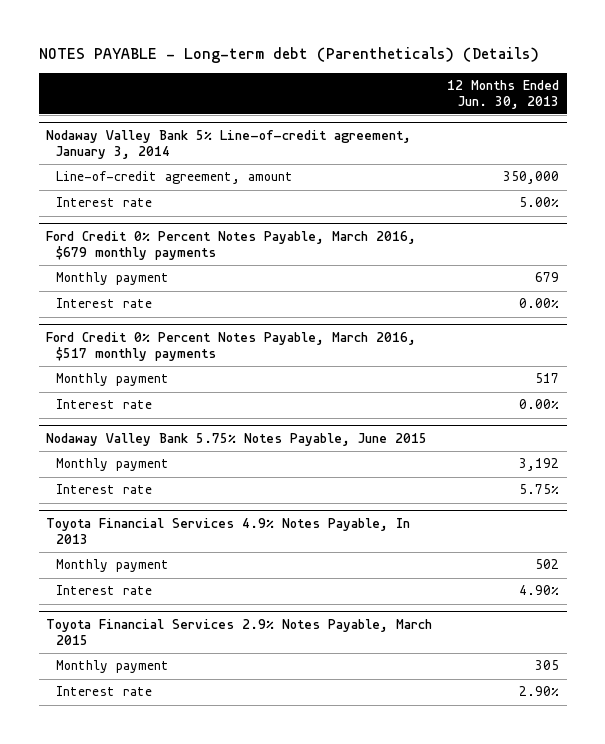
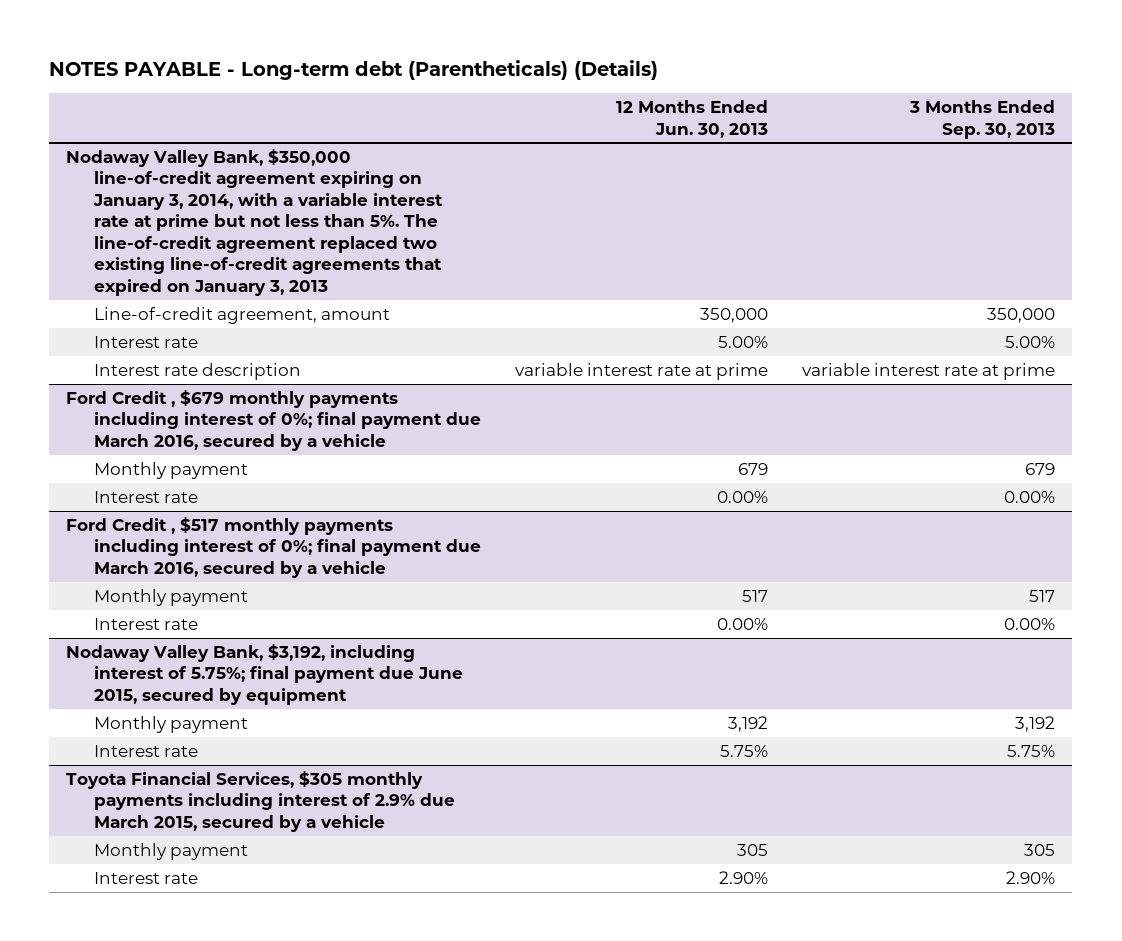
- | 12 Months Ended Jun. 30, 2013
+ | 12 Months Ended Jun. 30, 2013 | 3 Months Ended Sep. 30, 2013
- Nodaway Valley Bank 5% Line-of-credit agreement, January 3, 2014
+ Nodaway Valley Bank, $350,000 line-of-credit agreement expiring on January 3, 2014, with a variable interest rate at prime but not less than 5%. The line-of-credit agreement replaced two existing line-of-credit agreements that expired on January 3, 2013
- Ford Credit 0% Percent Notes Payable, March 2016, $679 monthly payments
+ Interest rate description | variable interest rate at prime | variable interest rate at prime
+ Ford Credit , $679 monthly payments including interest of 0%; final payment due March 2016, secured by a vehicle
- Ford Credit 0% Percent Notes Payable, March 2016, $517 monthly payments
+ Ford Credit , $517 monthly payments including interest of 0%; final payment due March 2016, secured by a vehicle
- Nodaway Valley Bank 5.75% Notes Payable, June 2015
+ Nodaway Valley Bank, $3,192, including interest of 5.75%; final payment due June 2015, secured by equipment
- Toyota Financial Services 4.9% Notes Payable, In 2013
- Monthly payment | 502
- Interest rate | 4.90%
- Toyota Financial Services 2.9% Notes Payable, March 2015
+ Toyota Financial Services, $305 monthly payments including interest of 2.9% due March 2015, secured by a vehicle

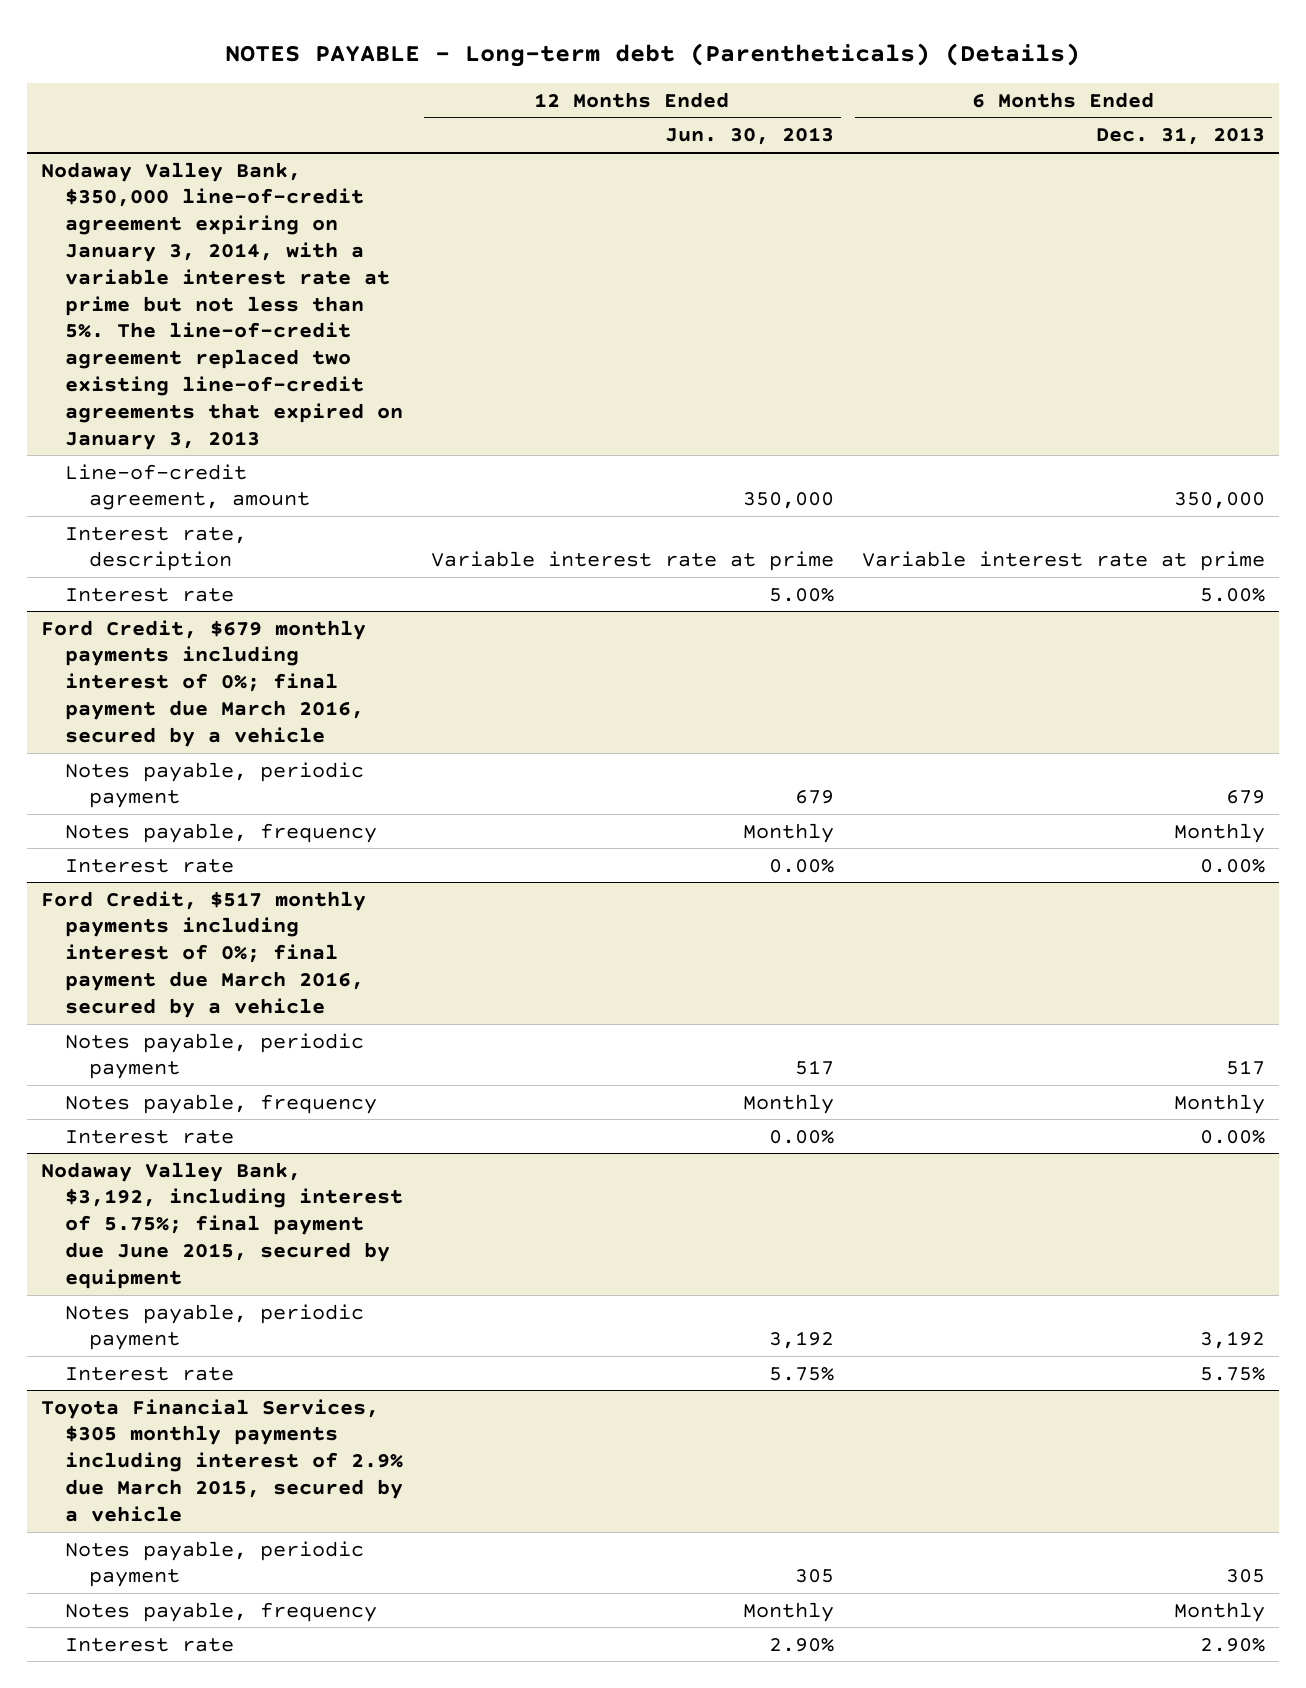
- | 12 Months Ended Jun. 30, 2013 | 3 Months Ended Sep. 30, 2013
+ | 12 Months Ended Jun. 30, 2013 | 6 Months Ended Dec. 31, 2013
@ Nodaway Valley Bank, $350,000 line-of-credit agreement expiring on January 3, 2014, with a variable interest rate at prime but not less than 5%. The line-of-credit agreement replaced two existing line-of-credit agreements that expired on January 3, 2013
+ Interest rate, description | Variable interest rate at prime | Variable interest rate at prime
- Interest rate description | variable interest rate at prime | variable interest rate at prime
- Ford Credit , $679 monthly payments including interest of 0%; final payment due March 2016, secured by a vehicle
- Monthly payment | 679 | 679
+ Ford Credit, $679 monthly payments including interest of 0%; final payment due March 2016, secured by a vehicle
+ Notes payable, periodic payment | 679 | 679
+ Notes payable, frequency | Monthly | Monthly
- Ford Credit , $517 monthly payments including interest of 0%; final payment due March 2016, secured by a vehicle
- Monthly payment | 517 | 517
+ Ford Credit, $517 monthly payments including interest of 0%; final payment due March 2016, secured by a vehicle
+ Notes payable, periodic payment | 517 | 517
+ Notes payable, frequency | Monthly | Monthly
@ Nodaway Valley Bank, $3,192, including interest of 5.75%; final payment due June 2015, secured by equipment
- Monthly payment | 3,192 | 3,192
+ Notes payable, periodic payment | 3,192 | 3,192
@ Toyota Financial Services, $305 monthly payments including interest of 2.9% due March 2015, secured by a vehicle
- Monthly payment | 305 | 305
+ Notes payable, periodic payment | 305 | 305
+ Notes payable, frequency | Monthly | Monthly

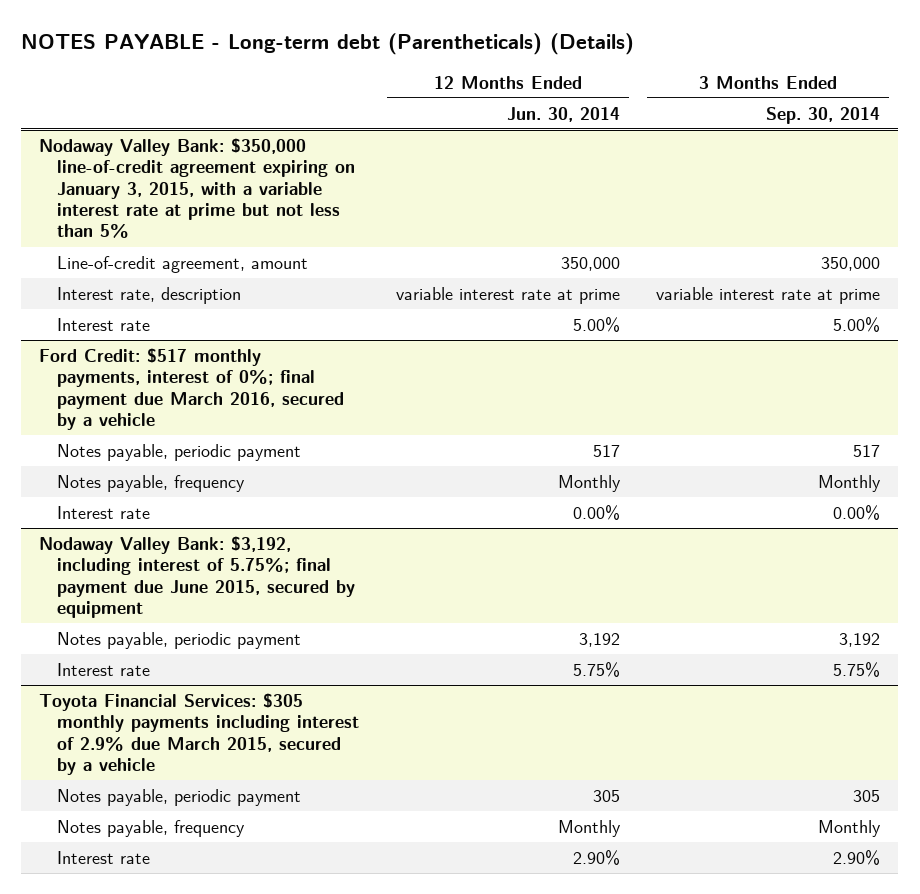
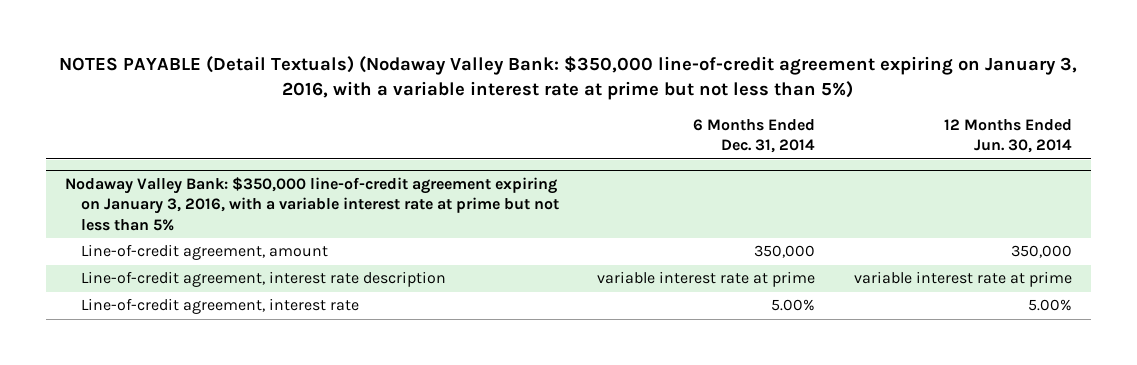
- NOTES PAYABLE - Long-term debt (Parentheticals) (Details)
+ NOTES PAYABLE (Detail Textuals) (Nodaway Valley Bank: $350,000 line-of-credit agreement expiring on January 3, 2016, with a variable interest rate at prime but not less than 5%)
- | 12 Months Ended Jun. 30, 2014 | 3 Months Ended Sep. 30, 2014
+ | 6 Months Ended Dec. 31, 2014 | 12 Months Ended Jun. 30, 2014
- Nodaway Valley Bank: $350,000 line-of-credit agreement expiring on January 3, 2015, with a variable interest rate at prime but not less than 5%
+ Nodaway Valley Bank: $350,000 line-of-credit agreement expiring on January 3, 2016, with a variable interest rate at prime but not less than 5%
- Interest rate, description | variable interest rate at prime | variable interest rate at prime
- Interest rate | 5.00% | 5.00%
- Ford Credit: $517 monthly payments, interest of 0%; final payment due March 2016, secured by a vehicle
- Notes payable, periodic payment | 517 | 517
- Notes payable, frequency | Monthly | Monthly
- Interest rate | 0.00% | 0.00%
- Nodaway Valley Bank: $3,192, including interest of 5.75%; final payment due June 2015, secured by equipment
- Notes payable, periodic payment | 3,192 | 3,192
- Interest rate | 5.75% | 5.75%
- Toyota Financial Services: $305 monthly payments including interest of 2.9% due March 2015, secured by a vehicle
- Notes payable, periodic payment | 305 | 305
- Notes payable, frequency | Monthly | Monthly
- Interest rate | 2.90% | 2.90%
+ Line-of-credit agreement, interest rate description | variable interest rate at prime | variable interest rate at prime
+ Line-of-credit agreement, interest rate | 5.00% | 5.00%

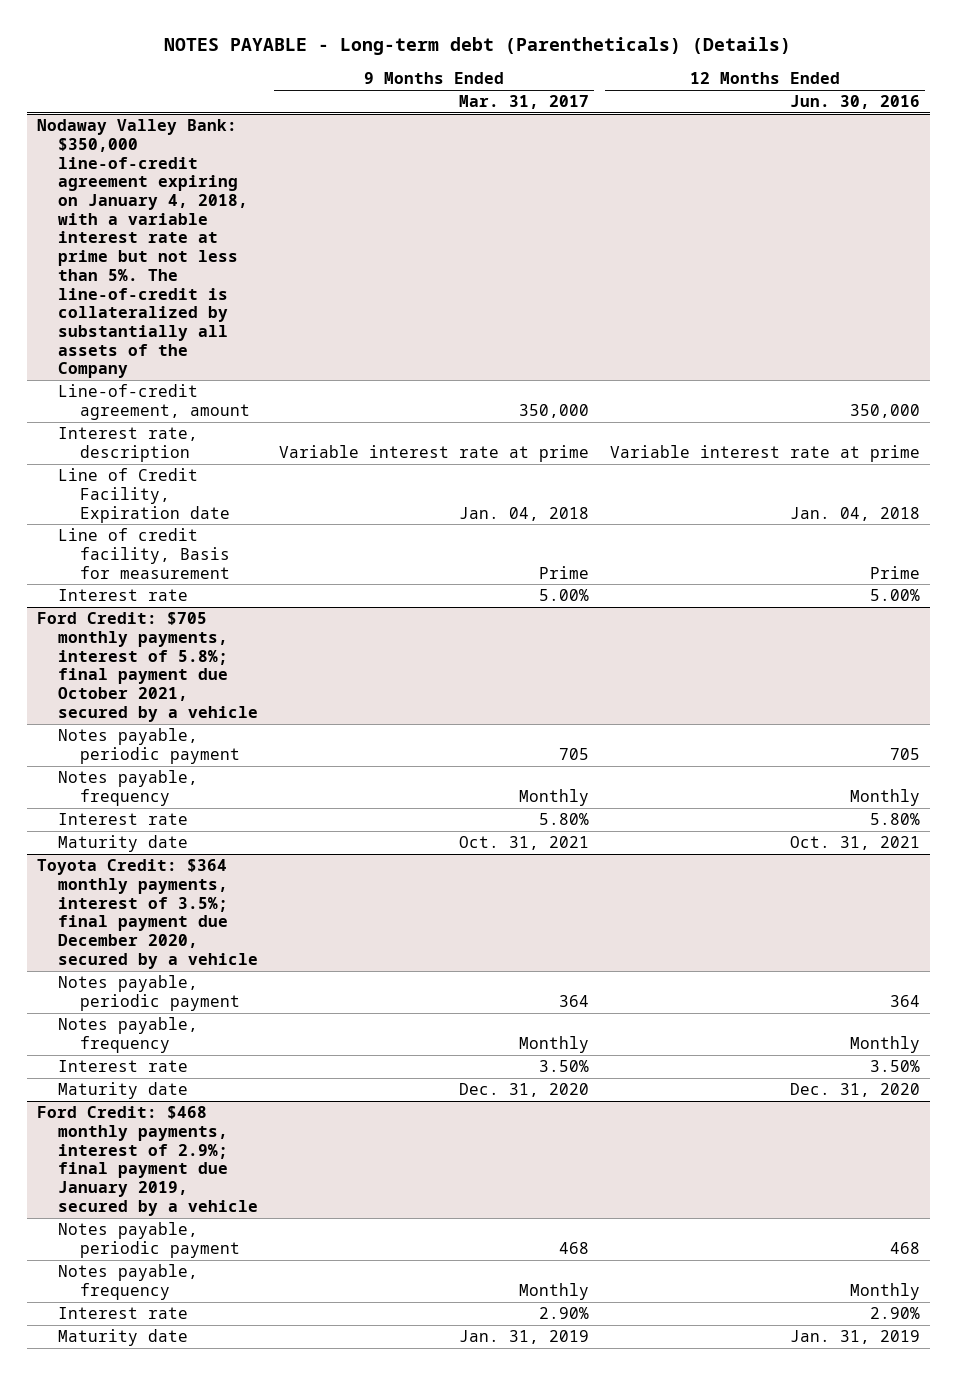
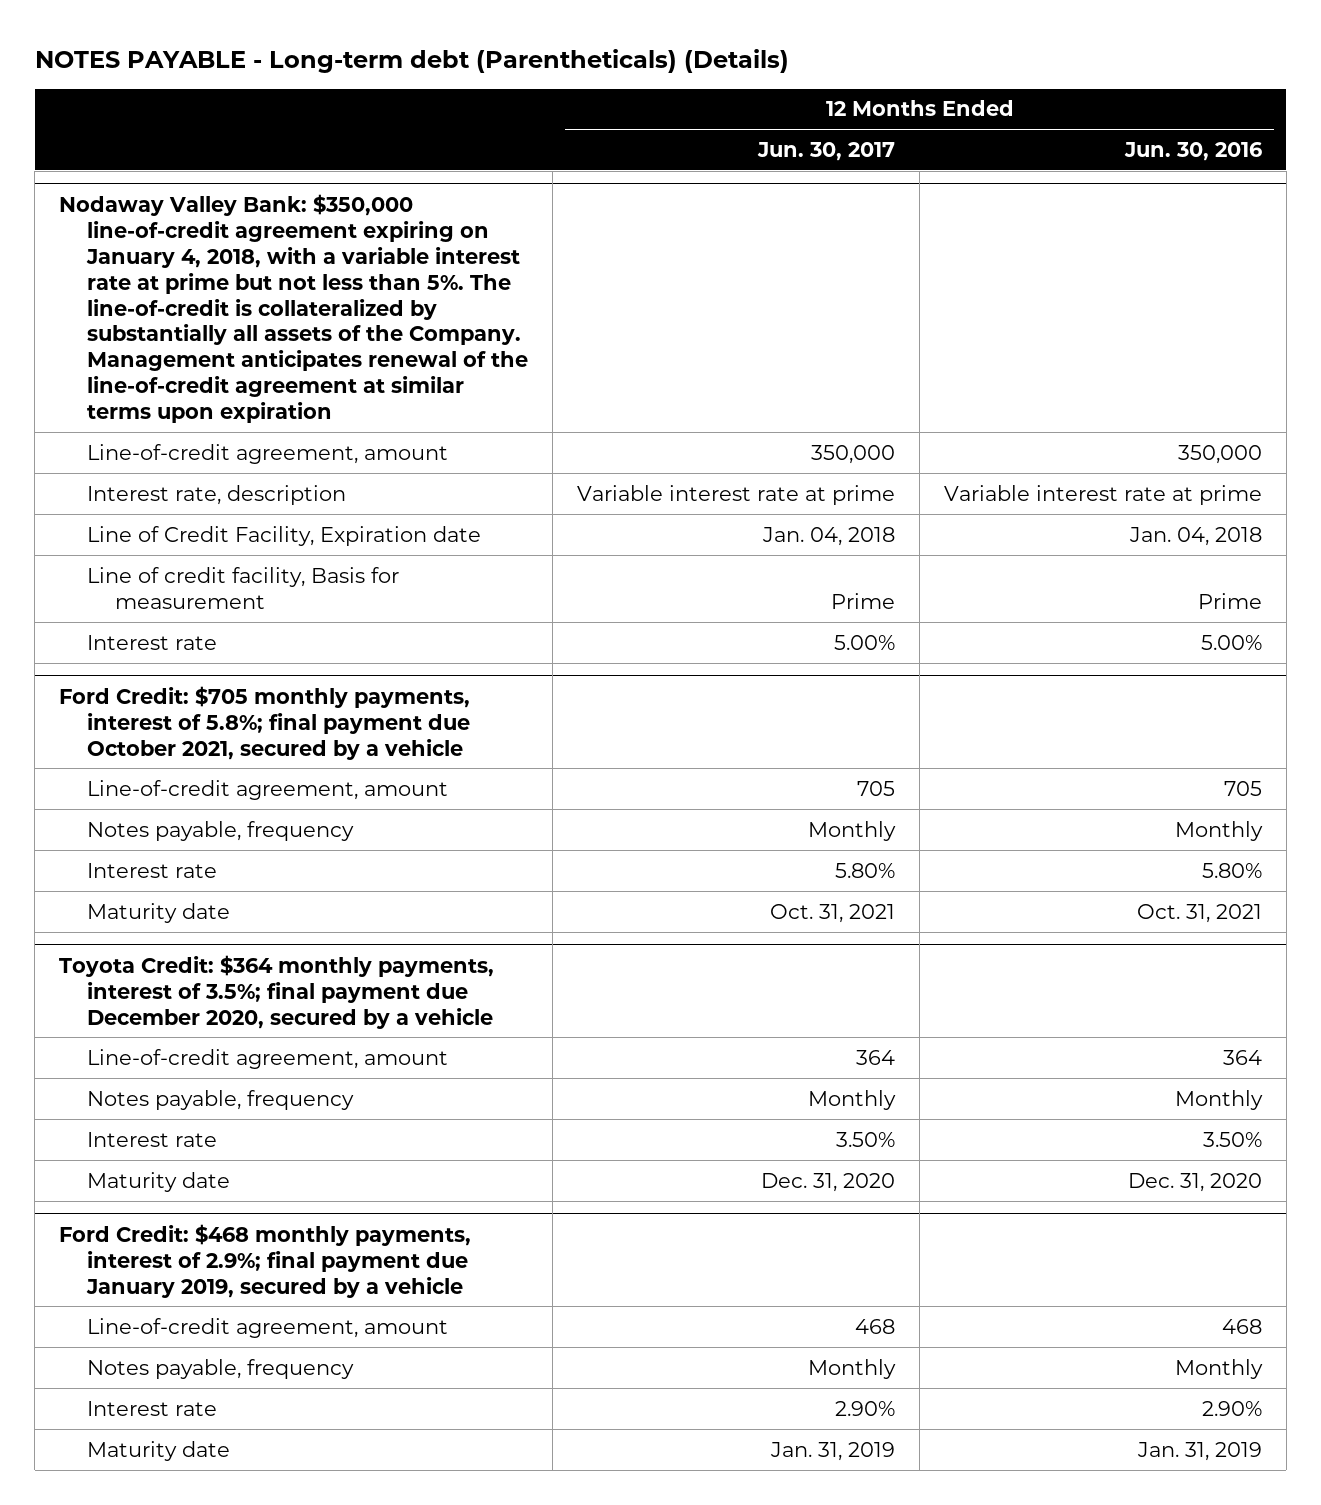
- | 9 Months Ended Mar. 31, 2017 | 12 Months Ended Jun. 30, 2016
+ | 12 Months Ended Jun. 30, 2017 | 12 Months Ended Jun. 30, 2016
- Nodaway Valley Bank: $350,000 line-of-credit agreement expiring on January 4, 2018, with a variable interest rate at prime but not less than 5%. The line-of-credit is collateralized by substantially all assets of the Company
+ Nodaway Valley Bank: $350,000 line-of-credit agreement expiring on January 4, 2018, with a variable interest rate at prime but not less than 5%. The line-of-credit is collateralized by substantially all assets of the Company. Management anticipates renewal of the line-of-credit agreement at similar terms upon expiration
@ Ford Credit: $705 monthly payments, interest of 5.8%; final payment due October 2021, secured by a vehicle
- Notes payable, periodic payment | 705 | 705
+ Line-of-credit agreement, amount | 705 | 705
@ Toyota Credit: $364 monthly payments, interest of 3.5%; final payment due December 2020, secured by a vehicle
- Notes payable, periodic payment | 364 | 364
+ Line-of-credit agreement, amount | 364 | 364
@ Ford Credit: $468 monthly payments, interest of 2.9%; final payment due January 2019, secured by a vehicle
- Notes payable, periodic payment | 468 | 468
+ Line-of-credit agreement, amount | 468 | 468

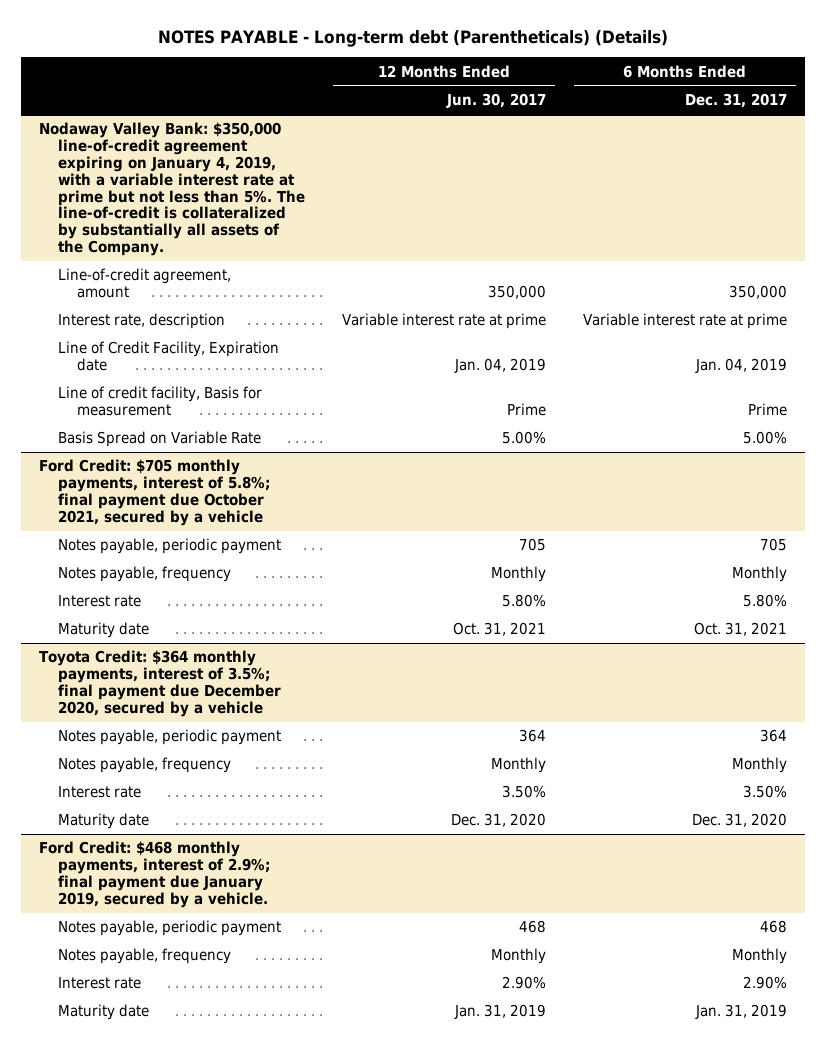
- | 12 Months Ended Jun. 30, 2017 | 12 Months Ended Jun. 30, 2016
+ | 12 Months Ended Jun. 30, 2017 | 6 Months Ended Dec. 31, 2017
- Nodaway Valley Bank: $350,000 line-of-credit agreement expiring on January 4, 2018, with a variable interest rate at prime but not less than 5%. The line-of-credit is collateralized by substantially all assets of the Company. Management anticipates renewal of the line-of-credit agreement at similar terms upon expiration
+ Nodaway Valley Bank: $350,000 line-of-credit agreement expiring on January 4, 2019, with a variable interest rate at prime but not less than 5%. The line-of-credit is collateralized by substantially all assets of the Company.
- Line of Credit Facility, Expiration date | Jan. 04, 2018 | Jan. 04, 2018
+ Line of Credit Facility, Expiration date | Jan. 04, 2019 | Jan. 04, 2019
- Interest rate | 5.00% | 5.00%
+ Basis Spread on Variable Rate | 5.00% | 5.00%
@ Ford Credit: $705 monthly payments, interest of 5.8%; final payment due October 2021, secured by a vehicle
- Line-of-credit agreement, amount | 705 | 705
+ Notes payable, periodic payment | 705 | 705
@ Toyota Credit: $364 monthly payments, interest of 3.5%; final payment due December 2020, secured by a vehicle
- Line-of-credit agreement, amount | 364 | 364
+ Notes payable, periodic payment | 364 | 364
- Ford Credit: $468 monthly payments, interest of 2.9%; final payment due January 2019, secured by a vehicle
- Line-of-credit agreement, amount | 468 | 468
+ Ford Credit: $468 monthly payments, interest of 2.9%; final payment due January 2019, secured by a vehicle.
+ Notes payable, periodic payment | 468 | 468

